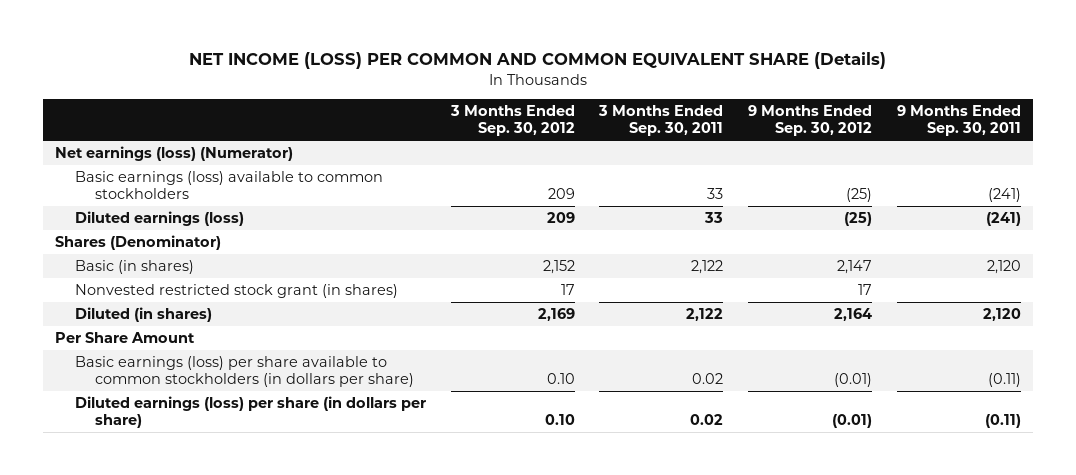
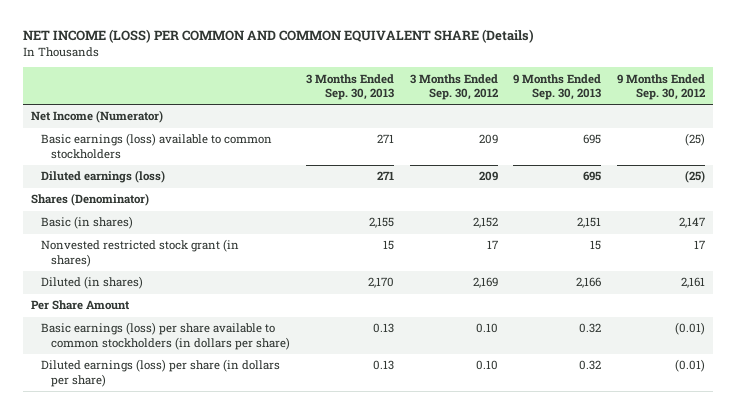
- | 3 Months Ended Sep. 30, 2012 | 3 Months Ended Sep. 30, 2011 | 9 Months Ended Sep. 30, 2012 | 9 Months Ended Sep. 30, 2011
+ | 3 Months Ended Sep. 30, 2013 | 3 Months Ended Sep. 30, 2012 | 9 Months Ended Sep. 30, 2013 | 9 Months Ended Sep. 30, 2012
- Net earnings (loss) (Numerator)
+ Net Income (Numerator)
- Diluted (in shares) | 2,169 | 2,122 | 2,164 | 2,120
+ Diluted (in shares) | 2,170 | 2,169 | 2,166 | 2,161

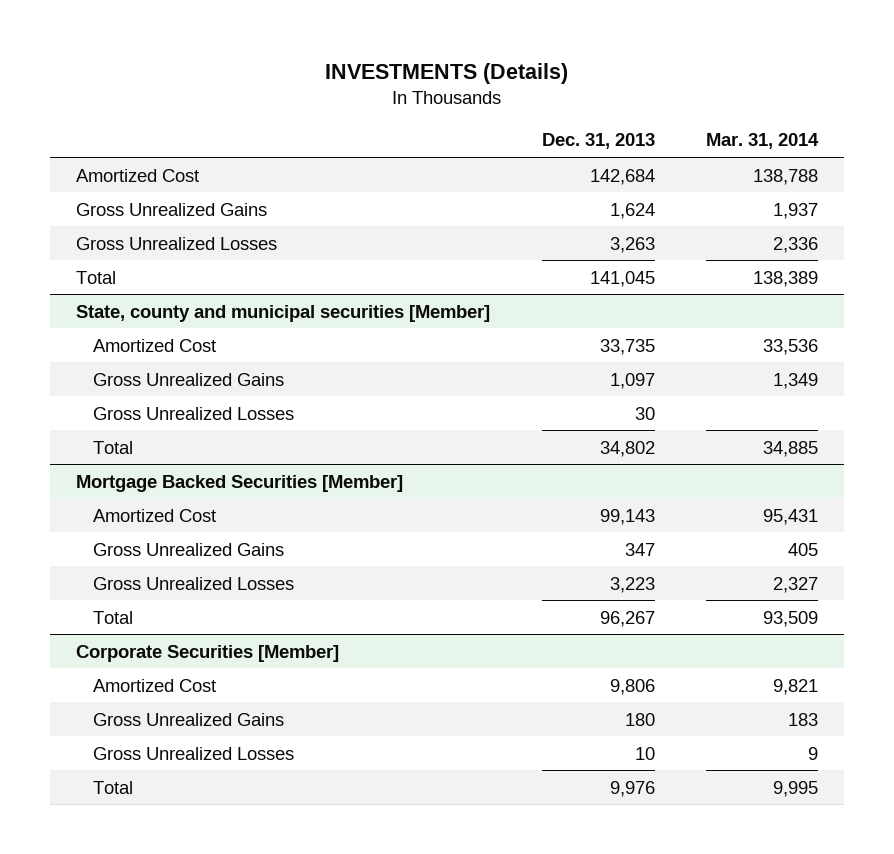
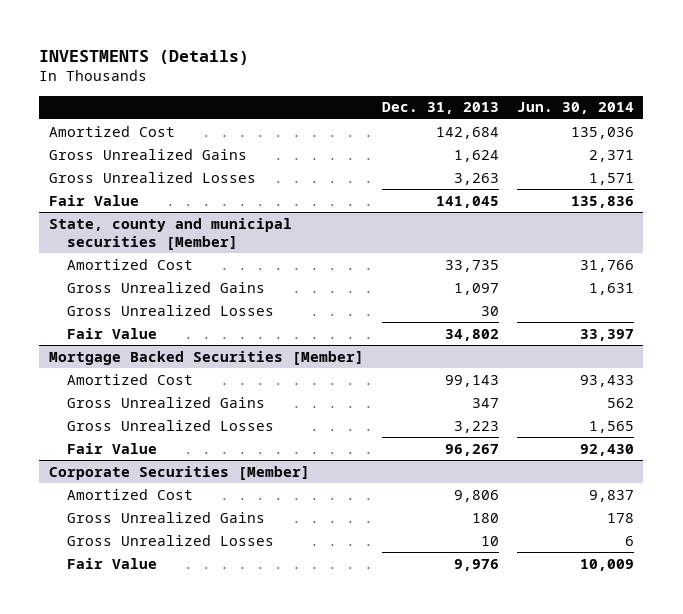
- | Dec. 31, 2013 | Mar. 31, 2014
+ | Dec. 31, 2013 | Jun. 30, 2014
- Total | 141,045 | 138,389
+ Fair Value | 141,045 | 135,836
@ State, county and municipal securities [Member]
- Total | 34,802 | 34,885
+ Fair Value | 34,802 | 33,397
@ Mortgage Backed Securities [Member]
- Total | 96,267 | 93,509
+ Fair Value | 96,267 | 92,430
@ Corporate Securities [Member]
- Total | 9,976 | 9,995
+ Fair Value | 9,976 | 10,009

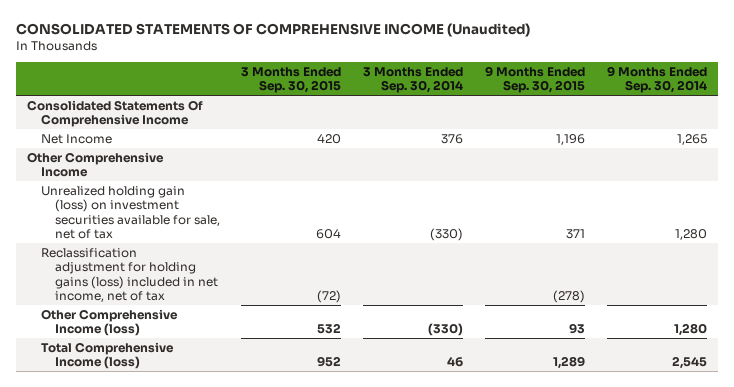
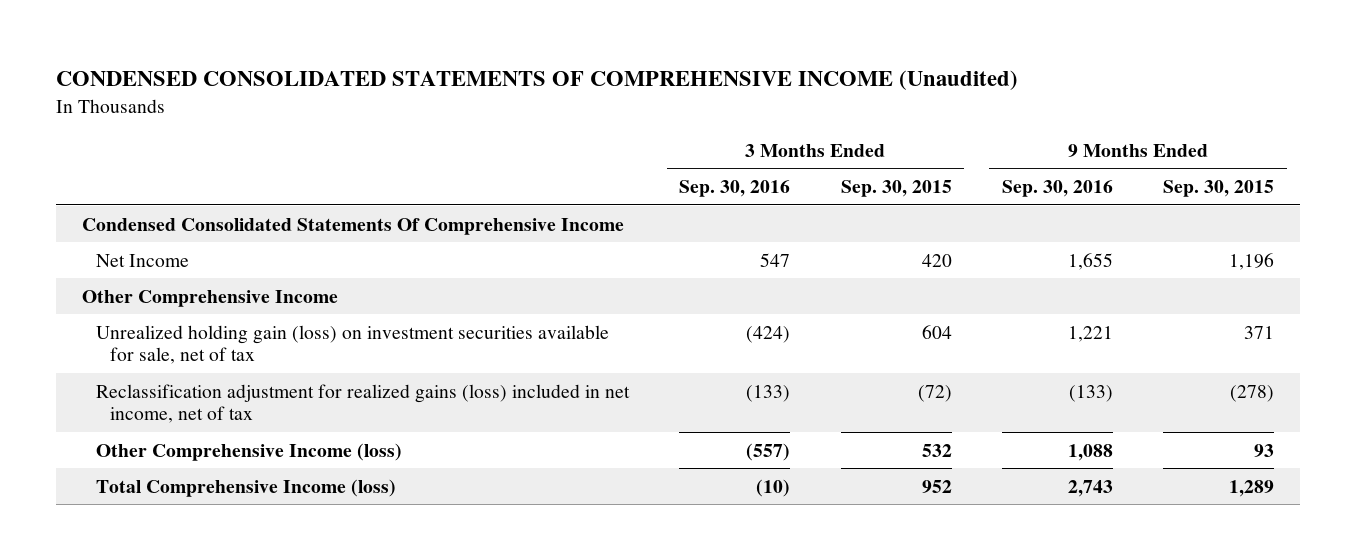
- CONSOLIDATED STATEMENTS OF COMPREHENSIVE INCOME (Unaudited)
+ CONDENSED CONSOLIDATED STATEMENTS OF COMPREHENSIVE INCOME (Unaudited)
- | 3 Months Ended Sep. 30, 2015 | 3 Months Ended Sep. 30, 2014 | 9 Months Ended Sep. 30, 2015 | 9 Months Ended Sep. 30, 2014
+ | 3 Months Ended Sep. 30, 2016 | 3 Months Ended Sep. 30, 2015 | 9 Months Ended Sep. 30, 2016 | 9 Months Ended Sep. 30, 2015
- Consolidated Statements Of Comprehensive Income
+ Condensed Consolidated Statements Of Comprehensive Income
- Reclassification adjustment for holding gains (loss) included in net income, net of tax | (72) | | (278) |
+ Reclassification adjustment for realized gains (loss) included in net income, net of tax | (133) | (72) | (133) | (278)

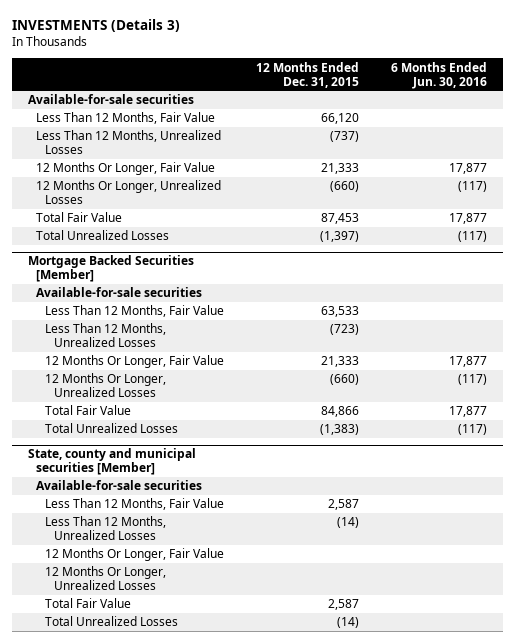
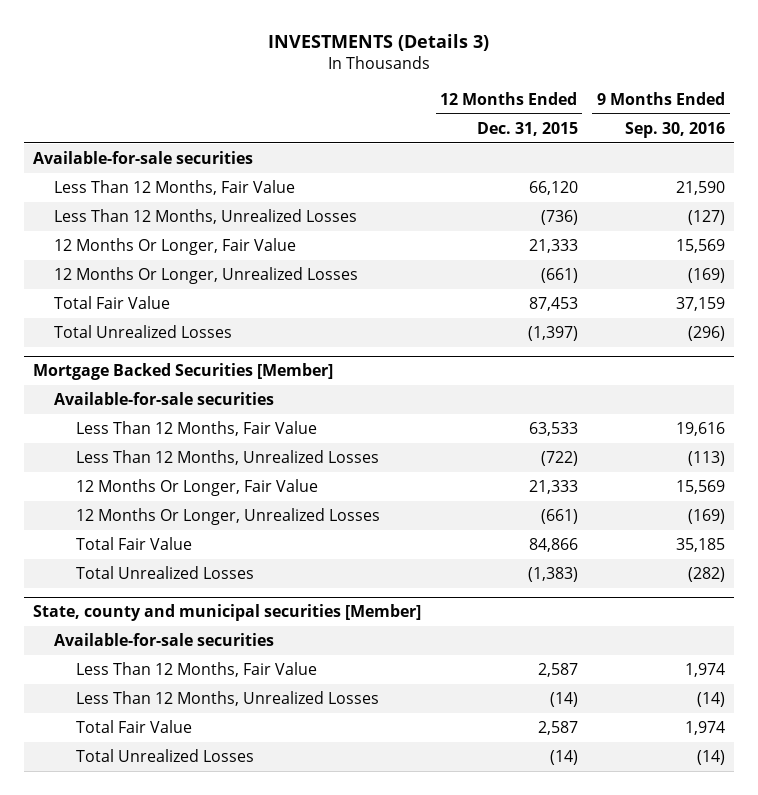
- | 12 Months Ended Dec. 31, 2015 | 6 Months Ended Jun. 30, 2016
+ | 12 Months Ended Dec. 31, 2015 | 9 Months Ended Sep. 30, 2016
- Less Than 12 Months, Unrealized Losses | (737) |
+ Less Than 12 Months, Unrealized Losses | (736) | (127)
- 12 Months Or Longer, Unrealized Losses | (660) | (117)
+ 12 Months Or Longer, Unrealized Losses | (661) | (169)
@ Mortgage Backed Securities [Member]
- Less Than 12 Months, Unrealized Losses | (723) |
+ Less Than 12 Months, Unrealized Losses | (722) | (113)
- 12 Months Or Longer, Unrealized Losses | (660) | (117)
+ 12 Months Or Longer, Unrealized Losses | (661) | (169)
@ State, county and municipal securities [Member]
- 12 Months Or Longer, Fair Value
- 12 Months Or Longer, Unrealized Losses

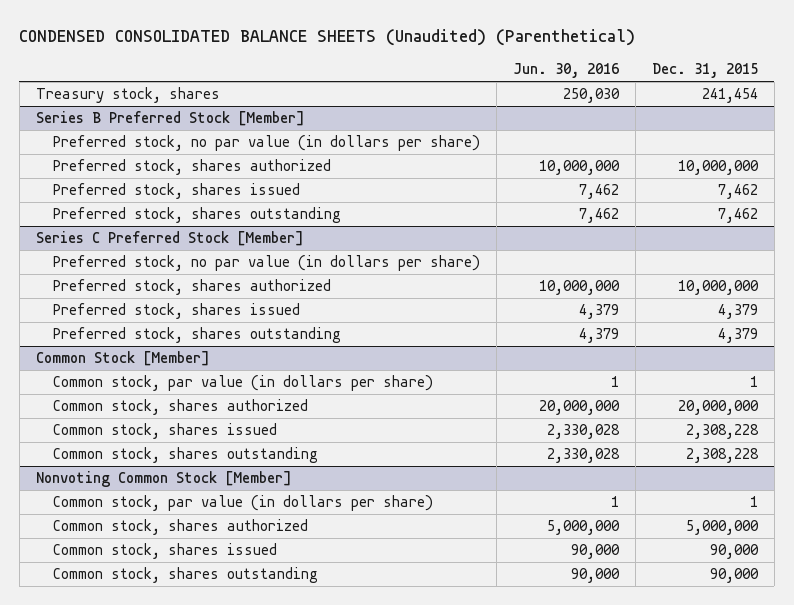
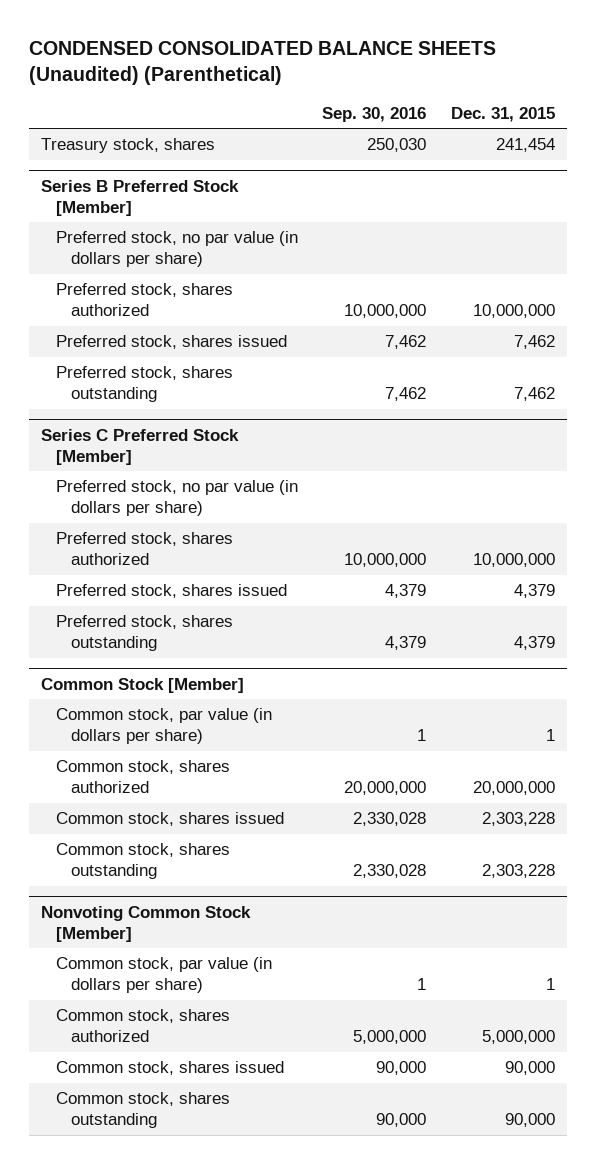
- | Jun. 30, 2016 | Dec. 31, 2015
+ | Sep. 30, 2016 | Dec. 31, 2015
@ Common Stock [Member]
- Common stock, shares issued | 2,330,028 | 2,308,228
- Common stock, shares outstanding | 2,330,028 | 2,308,228
+ Common stock, shares issued | 2,330,028 | 2,303,228
+ Common stock, shares outstanding | 2,330,028 | 2,303,228

